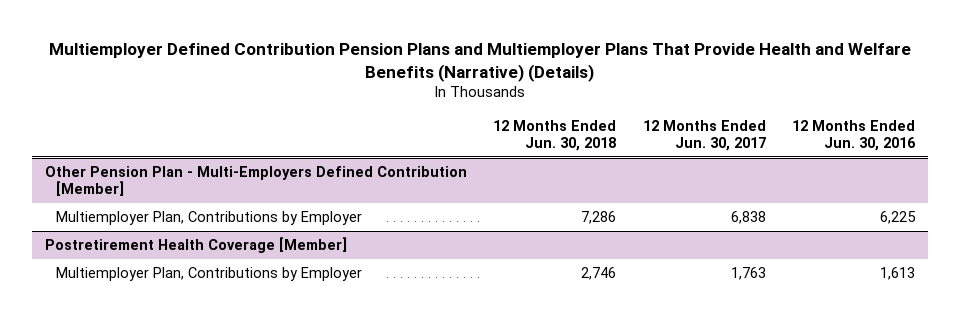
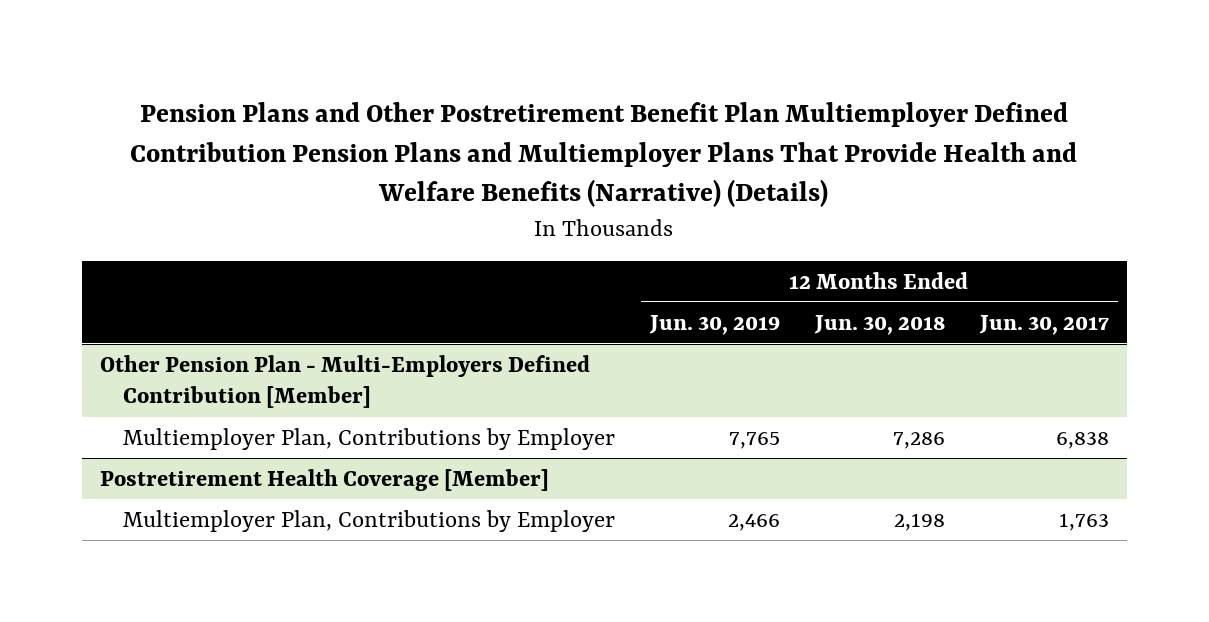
- Multiemployer Defined Contribution Pension Plans and Multiemployer Plans That Provide Health and Welfare Benefits (Narrative) (Details)
+ Pension Plans and Other Postretirement Benefit Plan Multiemployer Defined Contribution Pension Plans and Multiemployer Plans That Provide Health and Welfare Benefits (Narrative) (Details)
- | 12 Months Ended Jun. 30, 2018 | 12 Months Ended Jun. 30, 2017 | 12 Months Ended Jun. 30, 2016
+ | 12 Months Ended Jun. 30, 2019 | 12 Months Ended Jun. 30, 2018 | 12 Months Ended Jun. 30, 2017
@ Postretirement Health Coverage [Member]
- Multiemployer Plan, Contributions by Employer | 2,746 | 1,763 | 1,613
+ Multiemployer Plan, Contributions by Employer | 2,466 | 2,198 | 1,763

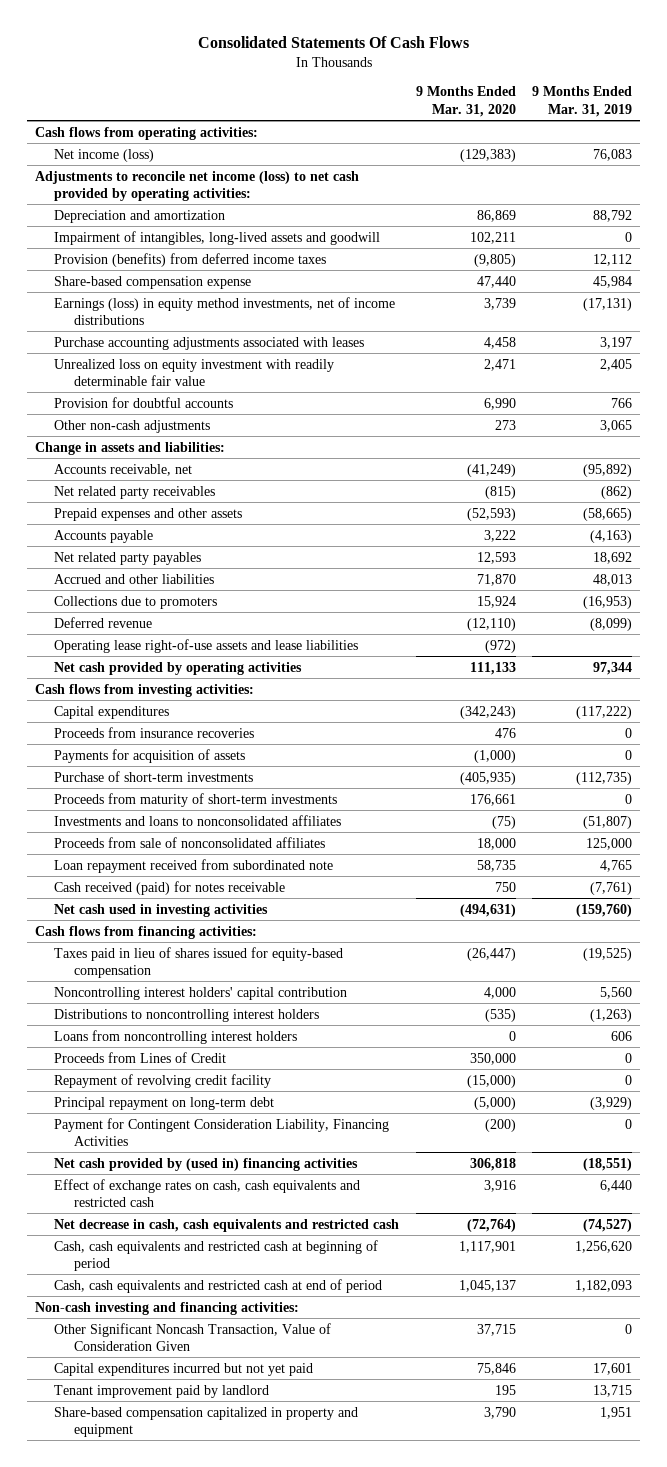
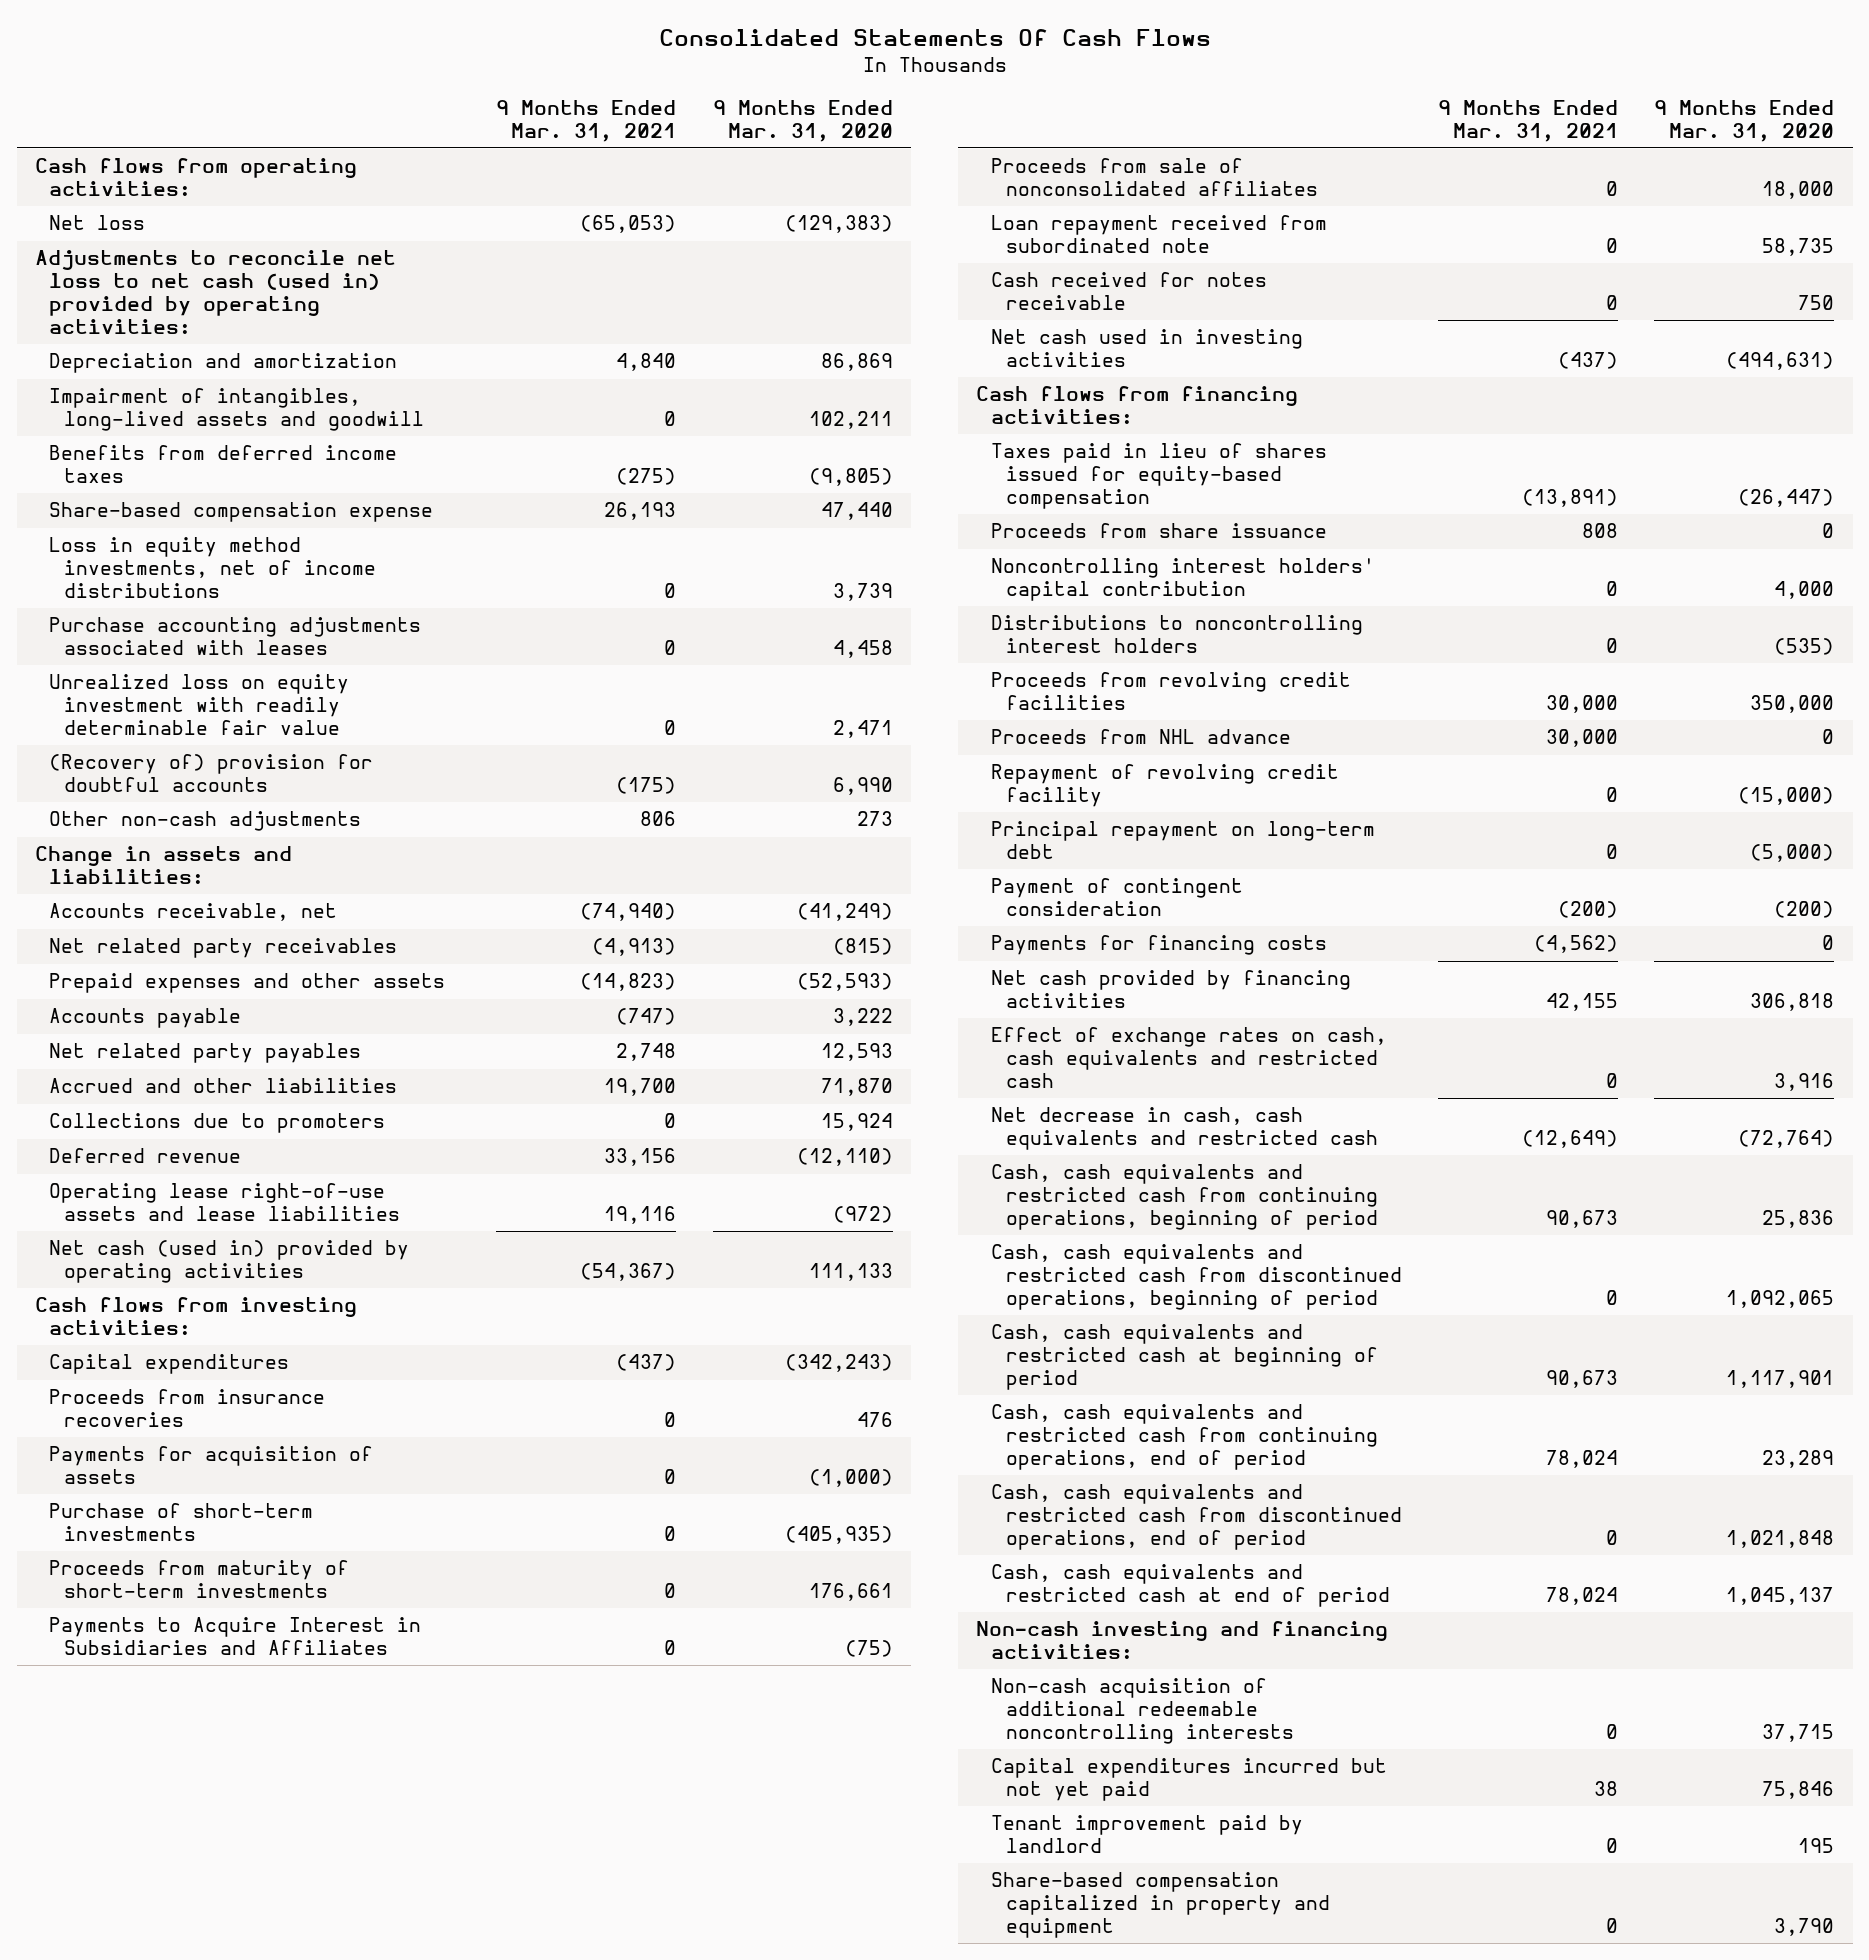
- | 9 Months Ended Mar. 31, 2020 | 9 Months Ended Mar. 31, 2019
+ | 9 Months Ended Mar. 31, 2021 | 9 Months Ended Mar. 31, 2020
- Net income (loss) | (129,383) | 76,083
- Adjustments to reconcile net income (loss) to net cash provided by operating activities:
+ Net loss | (65,053) | (129,383)
+ Adjustments to reconcile net loss to net cash (used in) provided by operating activities:
- Provision (benefits) from deferred income taxes | (9,805) | 12,112
+ Benefits from deferred income taxes | (275) | (9,805)
- Earnings (loss) in equity method investments, net of income distributions | 3,739 | (17,131)
+ Loss in equity method investments, net of income distributions | 0 | 3,739
- Provision for doubtful accounts | 6,990 | 766
+ (Recovery of) provision for doubtful accounts | (175) | 6,990
- Net cash provided by operating activities | 111,133 | 97,344
+ Net cash (used in) provided by operating activities | (54,367) | 111,133
- Investments and loans to nonconsolidated affiliates | (75) | (51,807)
+ Payments to Acquire Interest in Subsidiaries and Affiliates | 0 | (75)
- Cash received (paid) for notes receivable | 750 | (7,761)
+ Cash received for notes receivable | 0 | 750
+ Proceeds from share issuance | 808 | 0
- Loans from noncontrolling interest holders | 0 | 606
- Proceeds from Lines of Credit | 350,000 | 0
+ Proceeds from revolving credit facilities | 30,000 | 350,000
+ Proceeds from NHL advance | 30,000 | 0
- Payment for Contingent Consideration Liability, Financing Activities | (200) | 0
- Net cash provided by (used in) financing activities | 306,818 | (18,551)
+ Payment of contingent consideration | (200) | (200)
+ Payments for financing costs | (4,562) | 0
+ Net cash provided by financing activities | 42,155 | 306,818
+ Cash, cash equivalents and restricted cash from continuing operations, beginning of period | 90,673 | 25,836
+ Cash, cash equivalents and restricted cash from discontinued operations, beginning of period | 0 | 1,092,065
+ Cash, cash equivalents and restricted cash from continuing operations, end of period | 78,024 | 23,289
+ Cash, cash equivalents and restricted cash from discontinued operations, end of period | 0 | 1,021,848
- Other Significant Noncash Transaction, Value of Consideration Given | 37,715 | 0
+ Non-cash acquisition of additional redeemable noncontrolling interests | 0 | 37,715

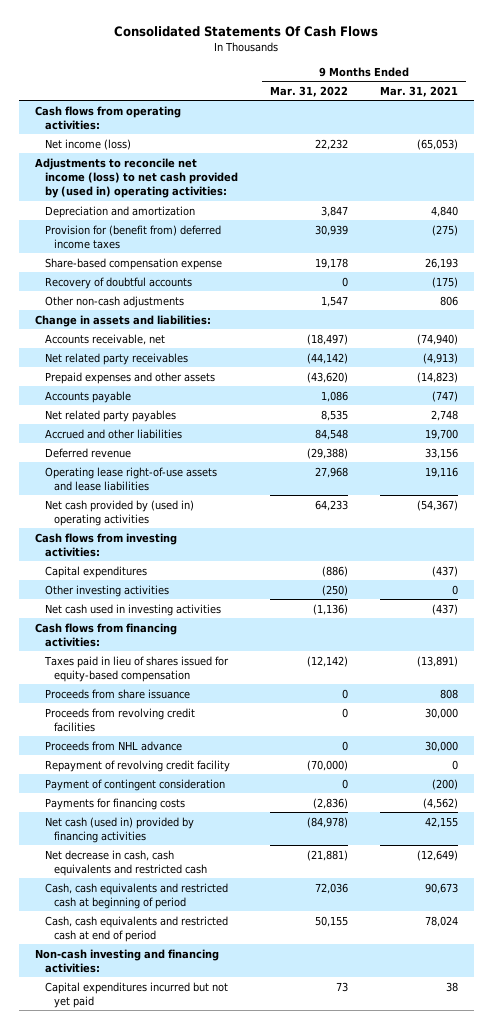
- | 9 Months Ended Mar. 31, 2021 | 9 Months Ended Mar. 31, 2020
+ | 9 Months Ended Mar. 31, 2022 | 9 Months Ended Mar. 31, 2021
- Net loss | (65,053) | (129,383)
- Adjustments to reconcile net loss to net cash (used in) provided by operating activities:
+ Net income (loss) | 22,232 | (65,053)
+ Adjustments to reconcile net income (loss) to net cash provided by (used in) operating activities:
- Impairment of intangibles, long-lived assets and goodwill | 0 | 102,211
- Benefits from deferred income taxes | (275) | (9,805)
+ Provision for (benefit from) deferred income taxes | 30,939 | (275)
- Loss in equity method investments, net of income distributions | 0 | 3,739
- Purchase accounting adjustments associated with leases | 0 | 4,458
- Unrealized loss on equity investment with readily determinable fair value | 0 | 2,471
- (Recovery of) provision for doubtful accounts | (175) | 6,990
+ Recovery of doubtful accounts | 0 | (175)
- Collections due to promoters | 0 | 15,924
- Net cash (used in) provided by operating activities | (54,367) | 111,133
+ Net cash provided by (used in) operating activities | 64,233 | (54,367)
- Proceeds from insurance recoveries | 0 | 476
- Payments for acquisition of assets | 0 | (1,000)
- Purchase of short-term investments | 0 | (405,935)
- Proceeds from maturity of short-term investments | 0 | 176,661
- Payments to Acquire Interest in Subsidiaries and Affiliates | 0 | (75)
- Proceeds from sale of nonconsolidated affiliates | 0 | 18,000
- Loan repayment received from subordinated note | 0 | 58,735
- Cash received for notes receivable | 0 | 750
+ Other investing activities | (250) | 0
- Noncontrolling interest holders' capital contribution | 0 | 4,000
- Distributions to noncontrolling interest holders | 0 | (535)
- Principal repayment on long-term debt | 0 | (5,000)
- Net cash provided by financing activities | 42,155 | 306,818
- Effect of exchange rates on cash, cash equivalents and restricted cash | 0 | 3,916
+ Net cash (used in) provided by financing activities | (84,978) | 42,155
- Cash, cash equivalents and restricted cash from continuing operations, beginning of period | 90,673 | 25,836
- Cash, cash equivalents and restricted cash from discontinued operations, beginning of period | 0 | 1,092,065
- Cash, cash equivalents and restricted cash from continuing operations, end of period | 78,024 | 23,289
- Cash, cash equivalents and restricted cash from discontinued operations, end of period | 0 | 1,021,848
- Non-cash acquisition of additional redeemable noncontrolling interests | 0 | 37,715
- Tenant improvement paid by landlord | 0 | 195
- Share-based compensation capitalized in property and equipment | 0 | 3,790

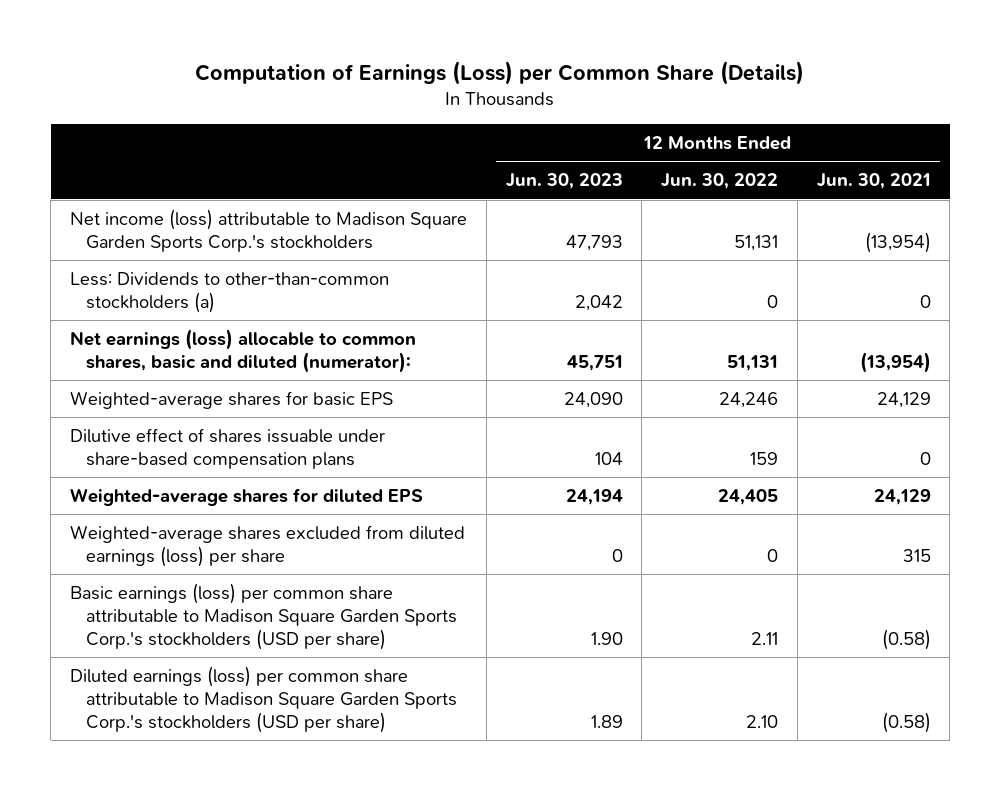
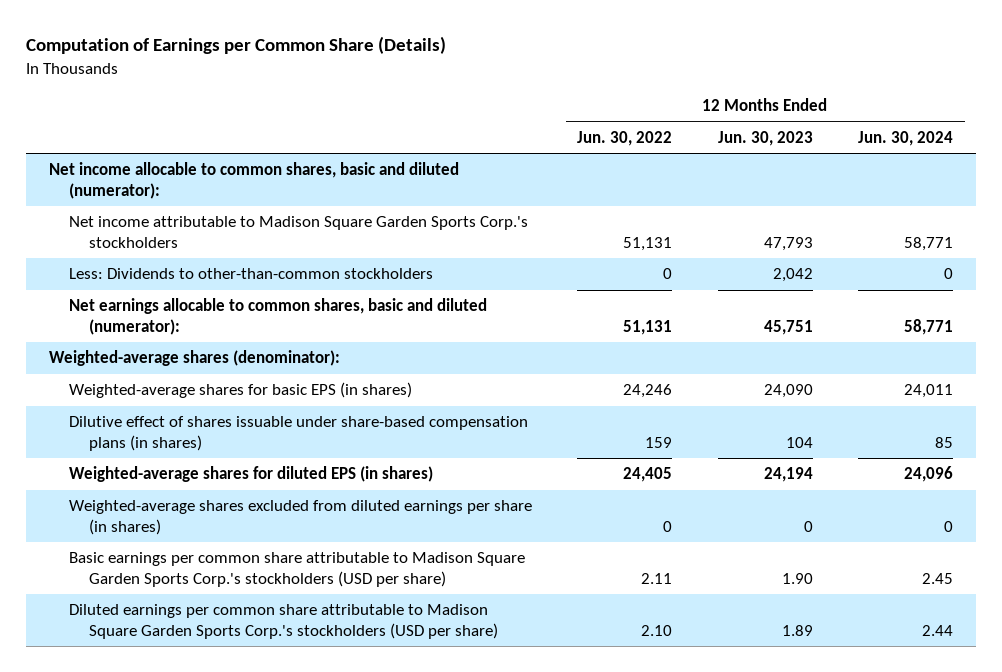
- Computation of Earnings (Loss) per Common Share (Details)
+ Computation of Earnings per Common Share (Details)
- | 12 Months Ended Jun. 30, 2023 | 12 Months Ended Jun. 30, 2022 | 12 Months Ended Jun. 30, 2021
+ | 12 Months Ended Jun. 30, 2022 | 12 Months Ended Jun. 30, 2023 | 12 Months Ended Jun. 30, 2024
- Net income (loss) attributable to Madison Square Garden Sports Corp.'s stockholders | 47,793 | 51,131 | (13,954)
- Less: Dividends to other-than-common stockholders (a) | 2,042 | 0 | 0
- Net earnings (loss) allocable to common shares, basic and diluted (numerator): | 45,751 | 51,131 | (13,954)
- Weighted-average shares for basic EPS | 24,090 | 24,246 | 24,129
- Dilutive effect of shares issuable under share-based compensation plans | 104 | 159 | 0
- Weighted-average shares for diluted EPS | 24,194 | 24,405 | 24,129
- Weighted-average shares excluded from diluted earnings (loss) per share | 0 | 0 | 315
- Basic earnings (loss) per common share attributable to Madison Square Garden Sports Corp.'s stockholders (USD per share) | 1.90 | 2.11 | (0.58)
- Diluted earnings (loss) per common share attributable to Madison Square Garden Sports Corp.'s stockholders (USD per share) | 1.89 | 2.10 | (0.58)
+ Net income allocable to common shares, basic and diluted (numerator):
+ Net income attributable to Madison Square Garden Sports Corp.'s stockholders | 51,131 | 47,793 | 58,771
+ Less: Dividends to other-than-common stockholders | 0 | 2,042 | 0
+ Net earnings allocable to common shares, basic and diluted (numerator): | 51,131 | 45,751 | 58,771
+ Weighted-average shares (denominator):
+ Weighted-average shares for basic EPS (in shares) | 24,246 | 24,090 | 24,011
+ Dilutive effect of shares issuable under share-based compensation plans (in shares) | 159 | 104 | 85
+ Weighted-average shares for diluted EPS (in shares) | 24,405 | 24,194 | 24,096
+ Weighted-average shares excluded from diluted earnings per share (in shares) | 0 | 0 | 0
+ Basic earnings per common share attributable to Madison Square Garden Sports Corp.'s stockholders (USD per share) | 2.11 | 1.90 | 2.45
+ Diluted earnings per common share attributable to Madison Square Garden Sports Corp.'s stockholders (USD per share) | 2.10 | 1.89 | 2.44

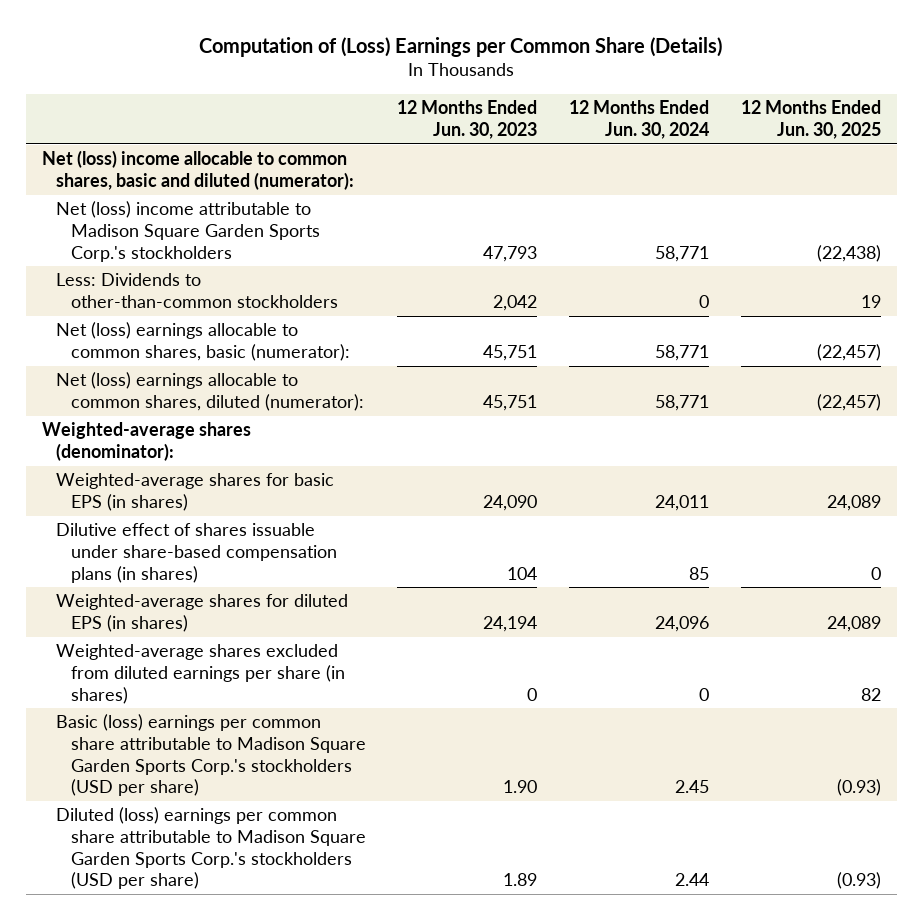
- Computation of Earnings per Common Share (Details)
+ Computation of (Loss) Earnings per Common Share (Details)
- | 12 Months Ended Jun. 30, 2022 | 12 Months Ended Jun. 30, 2023 | 12 Months Ended Jun. 30, 2024
+ | 12 Months Ended Jun. 30, 2023 | 12 Months Ended Jun. 30, 2024 | 12 Months Ended Jun. 30, 2025
- Net income allocable to common shares, basic and diluted (numerator):
- Net income attributable to Madison Square Garden Sports Corp.'s stockholders | 51,131 | 47,793 | 58,771
+ Net (loss) income allocable to common shares, basic and diluted (numerator):
+ Net (loss) income attributable to Madison Square Garden Sports Corp.'s stockholders | 47,793 | 58,771 | (22,438)
- Net earnings allocable to common shares, basic and diluted (numerator): | 51,131 | 45,751 | 58,771
+ Net (loss) earnings allocable to common shares, basic (numerator): | 45,751 | 58,771 | (22,457)
+ Net (loss) earnings allocable to common shares, diluted (numerator): | 45,751 | 58,771 | (22,457)
- Basic earnings per common share attributable to Madison Square Garden Sports Corp.'s stockholders (USD per share) | 2.11 | 1.90 | 2.45
- Diluted earnings per common share attributable to Madison Square Garden Sports Corp.'s stockholders (USD per share) | 2.10 | 1.89 | 2.44
+ Basic (loss) earnings per common share attributable to Madison Square Garden Sports Corp.'s stockholders (USD per share) | 1.90 | 2.45 | (0.93)
+ Diluted (loss) earnings per common share attributable to Madison Square Garden Sports Corp.'s stockholders (USD per share) | 1.89 | 2.44 | (0.93)

